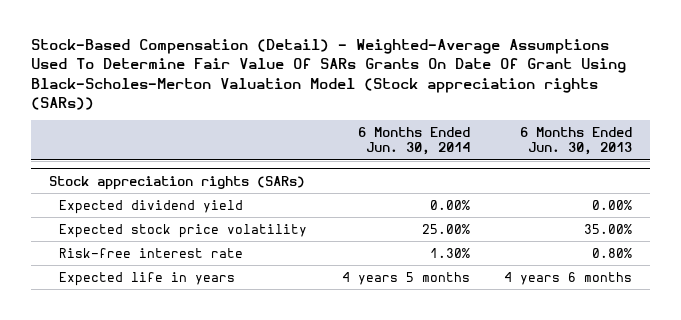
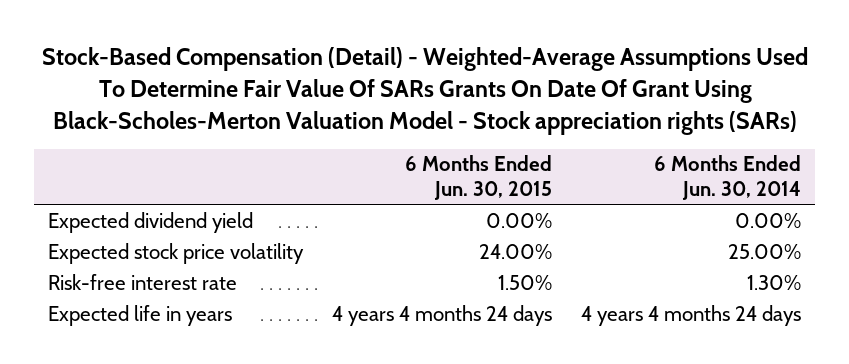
- Stock-Based Compensation (Detail) - Weighted-Average Assumptions Used To Determine Fair Value Of SARs Grants On Date Of Grant Using Black-Scholes-Merton Valuation Model (Stock appreciation rights (SARs))
+ Stock-Based Compensation (Detail) - Weighted-Average Assumptions Used To Determine Fair Value Of SARs Grants On Date Of Grant Using Black-Scholes-Merton Valuation Model - Stock appreciation rights (SARs)
- | 6 Months Ended Jun. 30, 2014 | 6 Months Ended Jun. 30, 2013
+ | 6 Months Ended Jun. 30, 2015 | 6 Months Ended Jun. 30, 2014
- Stock appreciation rights (SARs)
- Expected life in years | 4 years 5 months | 4 years 6 months
+ Expected life in years | 4 years 4 months 24 days | 4 years 4 months 24 days

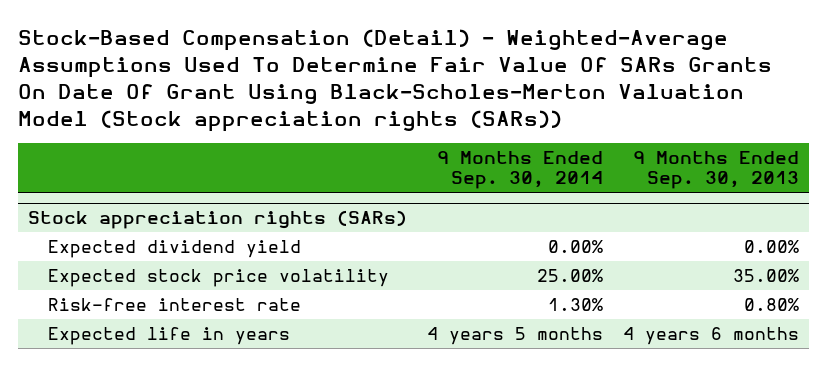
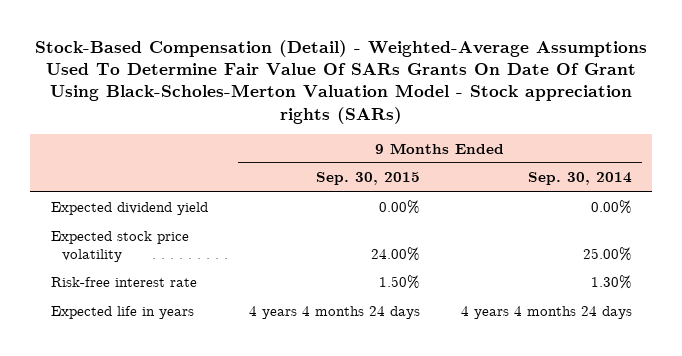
- Stock-Based Compensation (Detail) - Weighted-Average Assumptions Used To Determine Fair Value Of SARs Grants On Date Of Grant Using Black-Scholes-Merton Valuation Model (Stock appreciation rights (SARs))
+ Stock-Based Compensation (Detail) - Weighted-Average Assumptions Used To Determine Fair Value Of SARs Grants On Date Of Grant Using Black-Scholes-Merton Valuation Model - Stock appreciation rights (SARs)
- | 9 Months Ended Sep. 30, 2014 | 9 Months Ended Sep. 30, 2013
+ | 9 Months Ended Sep. 30, 2015 | 9 Months Ended Sep. 30, 2014
- Stock appreciation rights (SARs)
- Expected life in years | 4 years 5 months | 4 years 6 months
+ Expected life in years | 4 years 4 months 24 days | 4 years 4 months 24 days

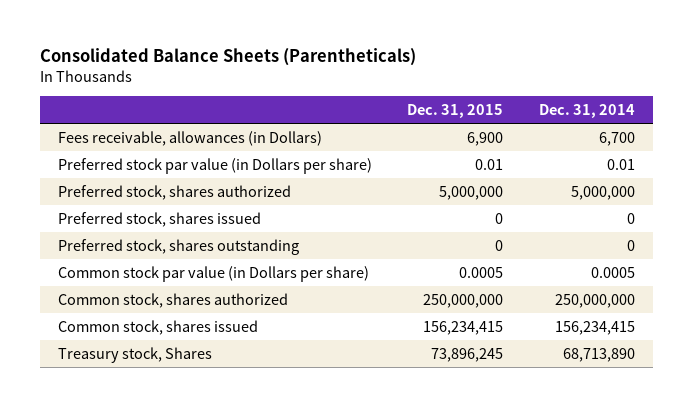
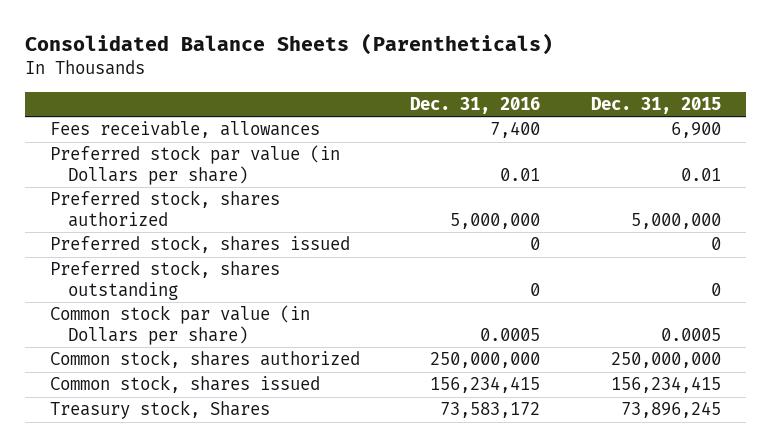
- | Dec. 31, 2015 | Dec. 31, 2014
+ | Dec. 31, 2016 | Dec. 31, 2015
- Fees receivable, allowances (in Dollars) | 6,900 | 6,700
+ Fees receivable, allowances | 7,400 | 6,900

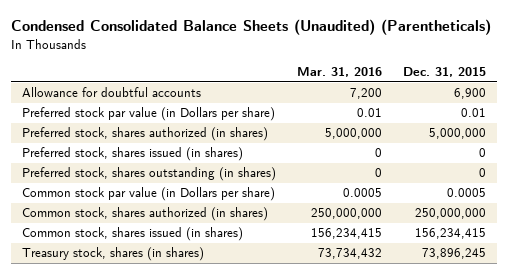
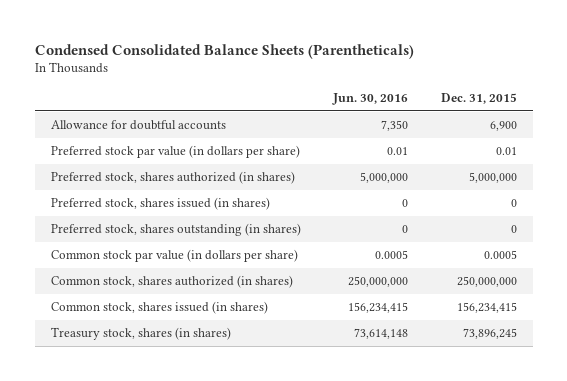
- Condensed Consolidated Balance Sheets (Unaudited) (Parentheticals)
+ Condensed Consolidated Balance Sheets (Parentheticals)
- | Mar. 31, 2016 | Dec. 31, 2015
+ | Jun. 30, 2016 | Dec. 31, 2015
- Preferred stock par value (in Dollars per share) | 0.01 | 0.01
+ Preferred stock par value (in dollars per share) | 0.01 | 0.01
- Common stock par value (in Dollars per share) | 0.0005 | 0.0005
+ Common stock par value (in dollars per share) | 0.0005 | 0.0005

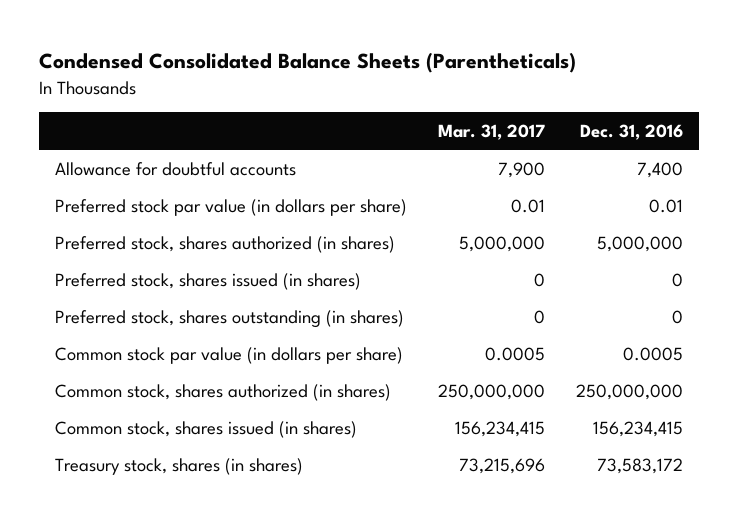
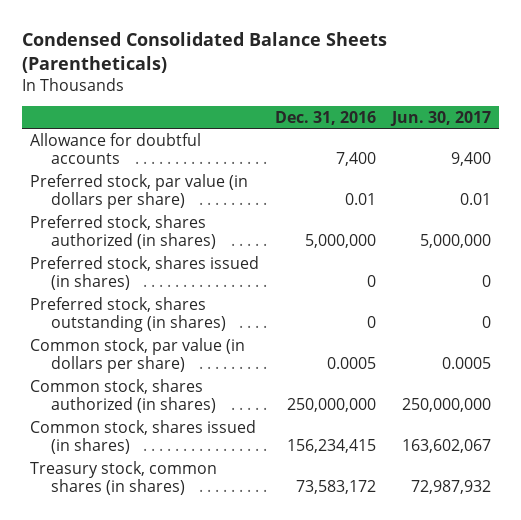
- | Mar. 31, 2017 | Dec. 31, 2016
+ | Dec. 31, 2016 | Jun. 30, 2017
- Preferred stock par value (in dollars per share) | 0.01 | 0.01
+ Preferred stock, par value (in dollars per share) | 0.01 | 0.01
- Common stock par value (in dollars per share) | 0.0005 | 0.0005
+ Common stock, par value (in dollars per share) | 0.0005 | 0.0005
- Treasury stock, shares (in shares) | 73,215,696 | 73,583,172
+ Treasury stock, common shares (in shares) | 73,583,172 | 72,987,932

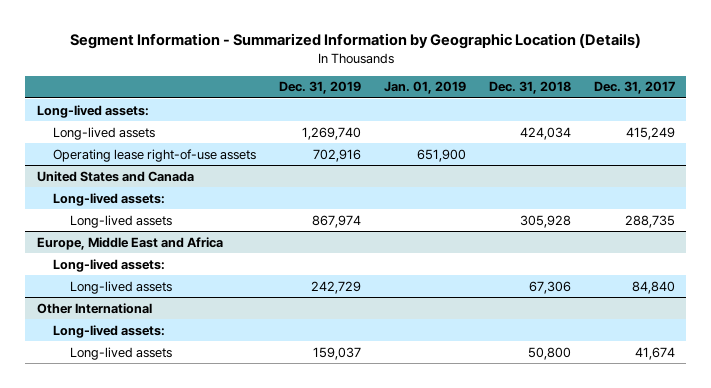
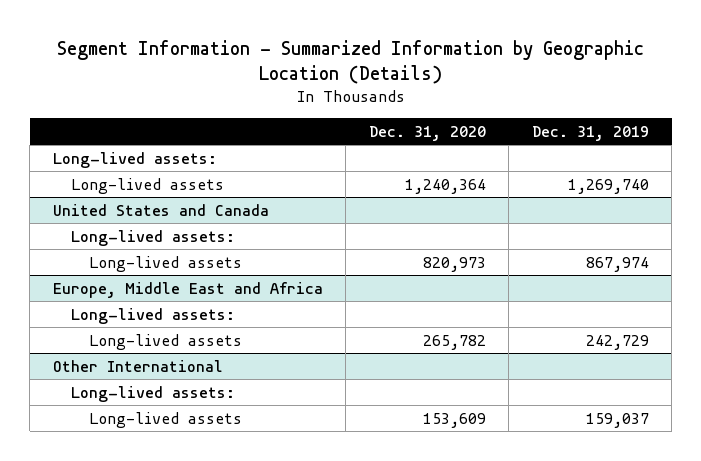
- | Dec. 31, 2019 | Jan. 01, 2019 | Dec. 31, 2018 | Dec. 31, 2017
+ | Dec. 31, 2020 | Dec. 31, 2019
- Operating lease right-of-use assets | 702,916 | 651,900 | |

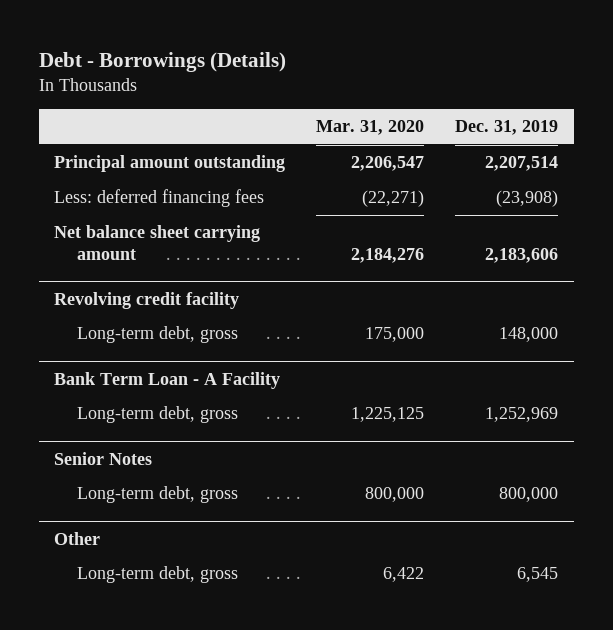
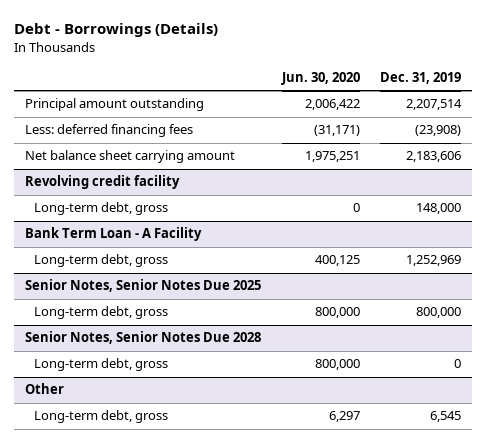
- | Mar. 31, 2020 | Dec. 31, 2019
+ | Jun. 30, 2020 | Dec. 31, 2019
- Senior Notes
+ Senior Notes, Senior Notes Due 2025
+ Senior Notes, Senior Notes Due 2028
+ Long-term debt, gross | 800,000 | 0

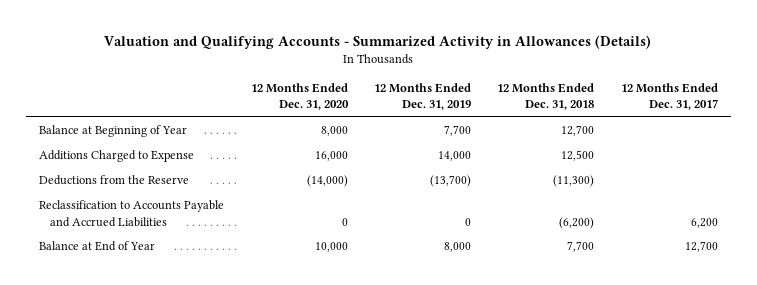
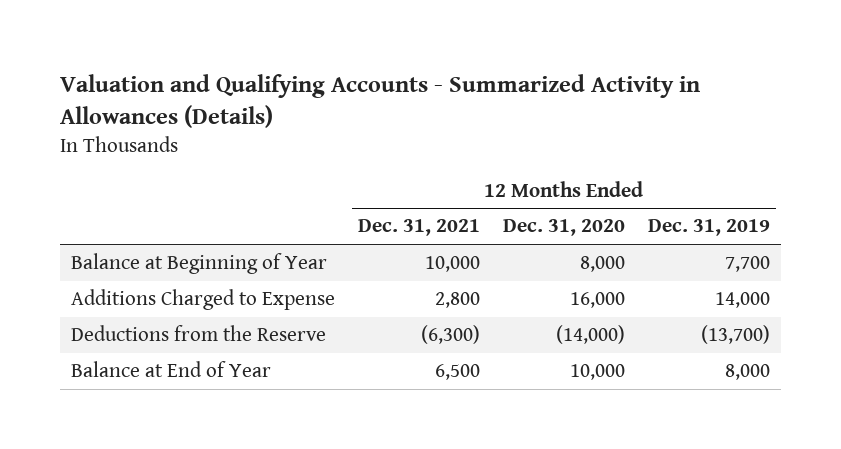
- | 12 Months Ended Dec. 31, 2020 | 12 Months Ended Dec. 31, 2019 | 12 Months Ended Dec. 31, 2018 | 12 Months Ended Dec. 31, 2017
+ | 12 Months Ended Dec. 31, 2021 | 12 Months Ended Dec. 31, 2020 | 12 Months Ended Dec. 31, 2019
- Reclassification to Accounts Payable and Accrued Liabilities | 0 | 0 | (6,200) | 6,200

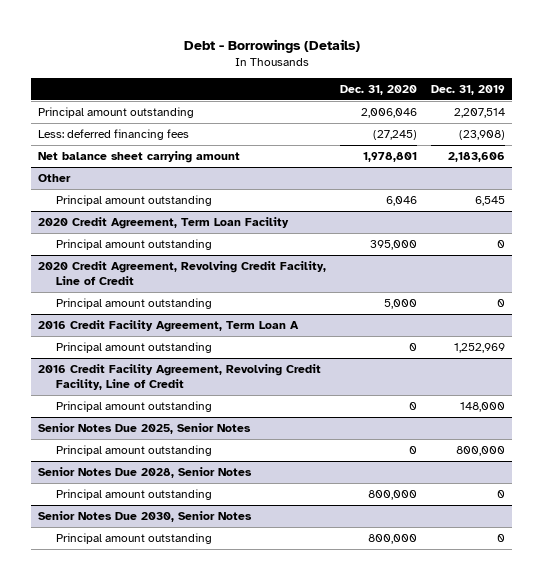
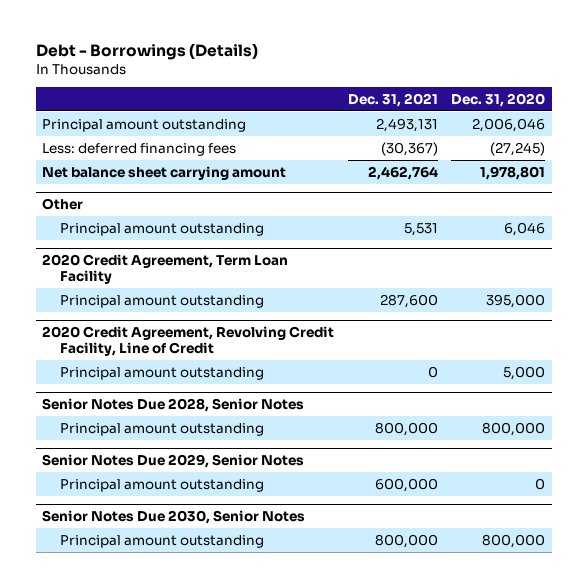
- | Dec. 31, 2020 | Dec. 31, 2019
+ | Dec. 31, 2021 | Dec. 31, 2020
- 2016 Credit Facility Agreement, Term Loan A
- Principal amount outstanding | 0 | 1,252,969
- 2016 Credit Facility Agreement, Revolving Credit Facility, Line of Credit
- Principal amount outstanding | 0 | 148,000
- Senior Notes Due 2025, Senior Notes
- Principal amount outstanding | 0 | 800,000
+ Senior Notes Due 2029, Senior Notes
+ Principal amount outstanding | 600,000 | 0

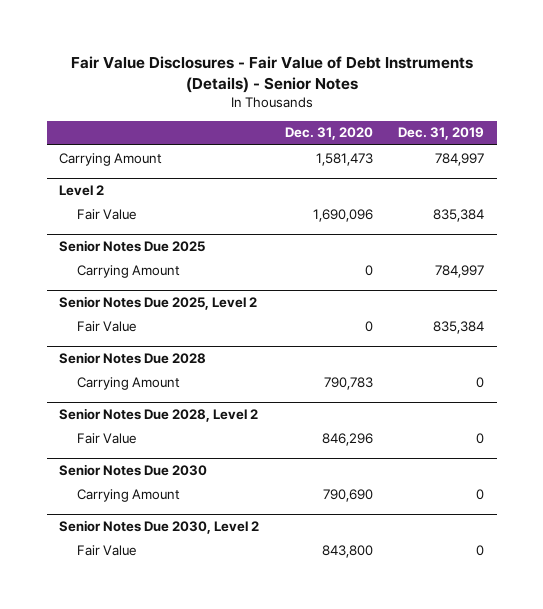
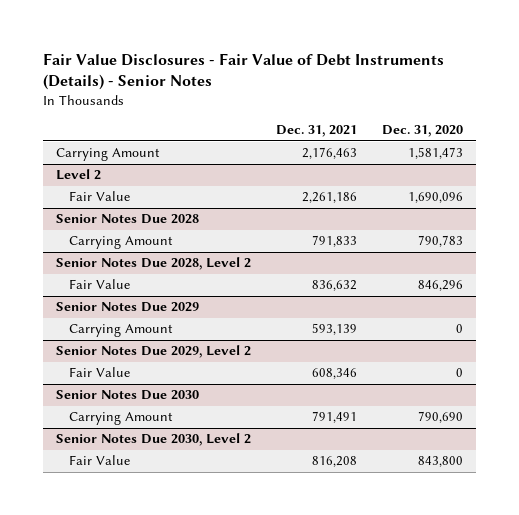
- | Dec. 31, 2020 | Dec. 31, 2019
+ | Dec. 31, 2021 | Dec. 31, 2020
- Senior Notes Due 2025
- Carrying Amount | 0 | 784,997
- Senior Notes Due 2025, Level 2
- Fair Value | 0 | 835,384
+ Senior Notes Due 2029
+ Carrying Amount | 593,139 | 0
+ Senior Notes Due 2029, Level 2
+ Fair Value | 608,346 | 0

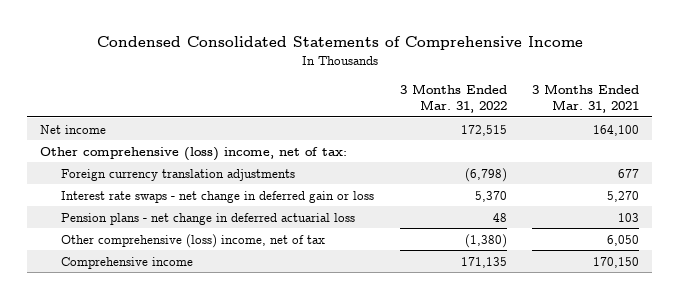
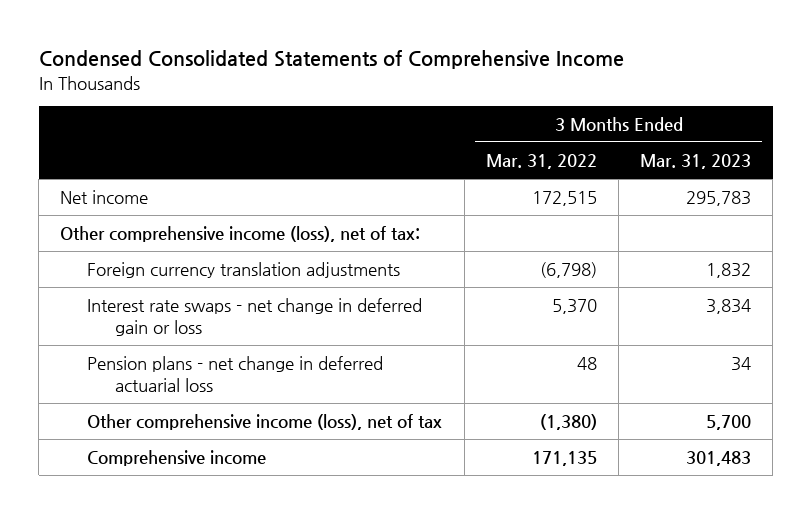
- | 3 Months Ended Mar. 31, 2022 | 3 Months Ended Mar. 31, 2021
+ | 3 Months Ended Mar. 31, 2022 | 3 Months Ended Mar. 31, 2023
- Other comprehensive (loss) income, net of tax:
+ Other comprehensive income (loss), net of tax:
- Other comprehensive (loss) income, net of tax | (1,380) | 6,050
+ Other comprehensive income (loss), net of tax | (1,380) | 5,700

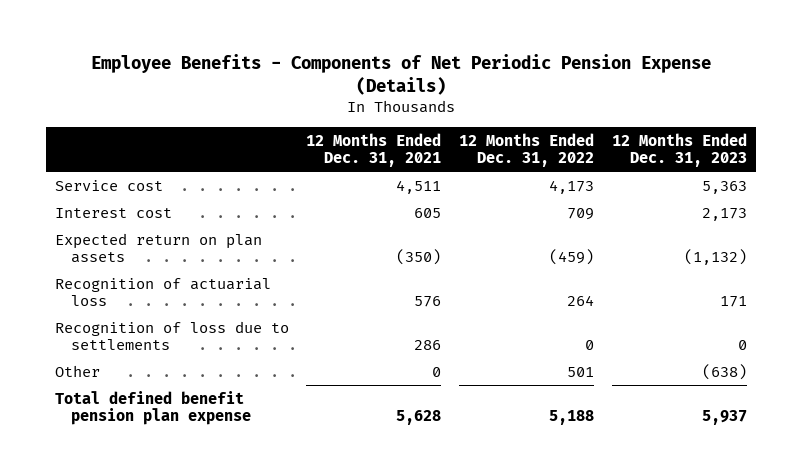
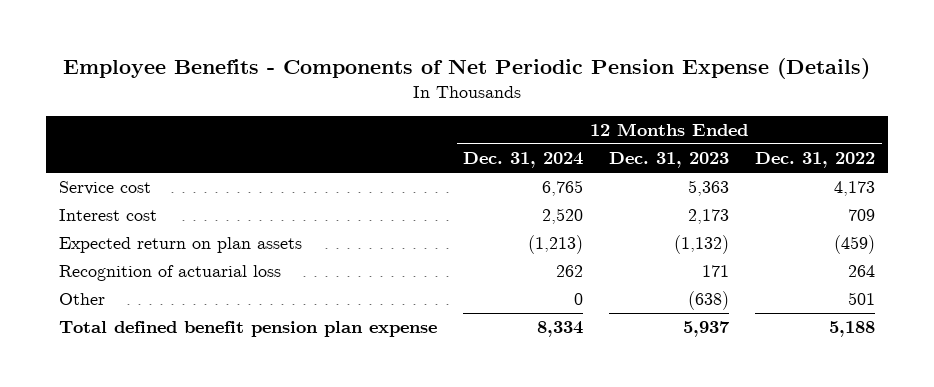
- | 12 Months Ended Dec. 31, 2021 | 12 Months Ended Dec. 31, 2022 | 12 Months Ended Dec. 31, 2023
+ | 12 Months Ended Dec. 31, 2024 | 12 Months Ended Dec. 31, 2023 | 12 Months Ended Dec. 31, 2022
- Recognition of loss due to settlements | 286 | 0 | 0

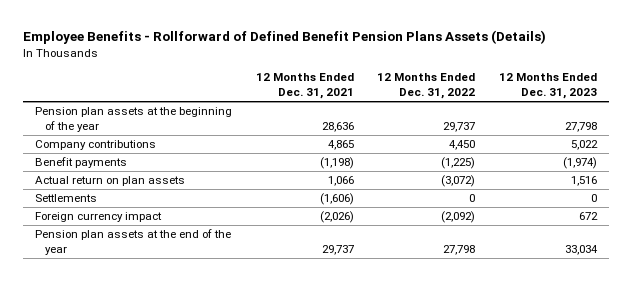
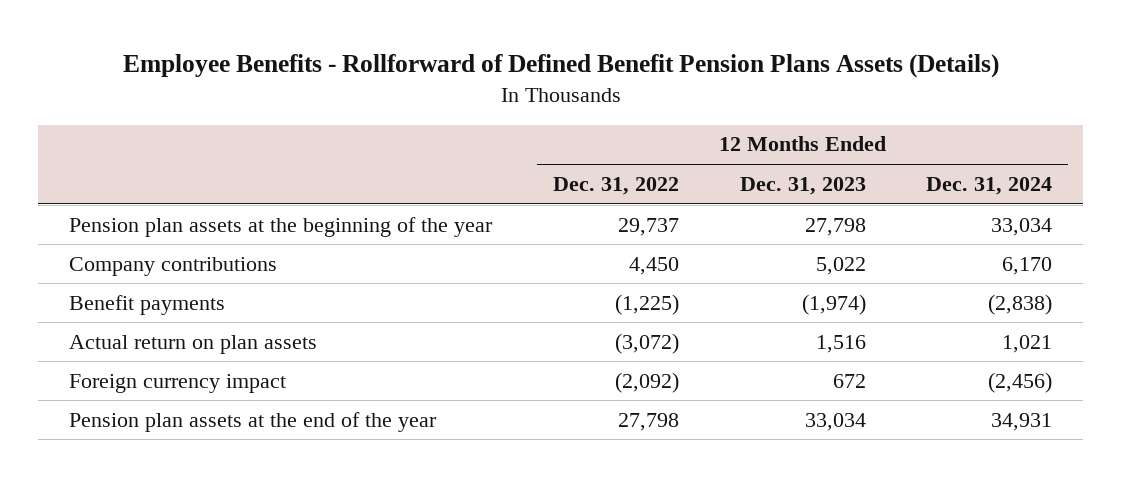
- | 12 Months Ended Dec. 31, 2021 | 12 Months Ended Dec. 31, 2022 | 12 Months Ended Dec. 31, 2023
+ | 12 Months Ended Dec. 31, 2022 | 12 Months Ended Dec. 31, 2023 | 12 Months Ended Dec. 31, 2024
- Settlements | (1,606) | 0 | 0

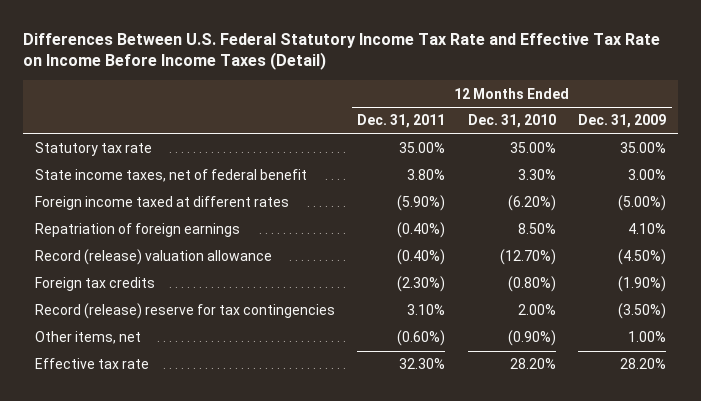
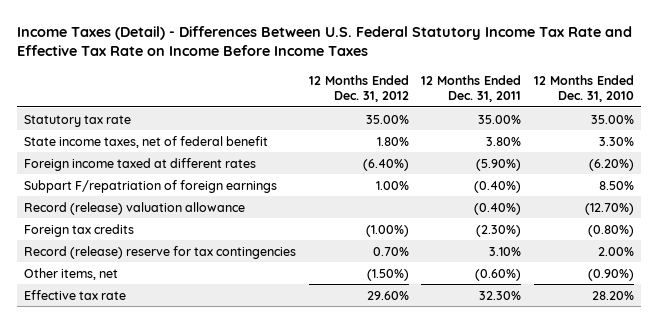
- Differences Between U.S. Federal Statutory Income Tax Rate and Effective Tax Rate on Income Before Income Taxes (Detail)
+ Income Taxes (Detail) - Differences Between U.S. Federal Statutory Income Tax Rate and Effective Tax Rate on Income Before Income Taxes
- | 12 Months Ended Dec. 31, 2011 | 12 Months Ended Dec. 31, 2010 | 12 Months Ended Dec. 31, 2009
+ | 12 Months Ended Dec. 31, 2012 | 12 Months Ended Dec. 31, 2011 | 12 Months Ended Dec. 31, 2010
- Repatriation of foreign earnings | (0.40%) | 8.50% | 4.10%
+ Subpart F/repatriation of foreign earnings | 1.00% | (0.40%) | 8.50%

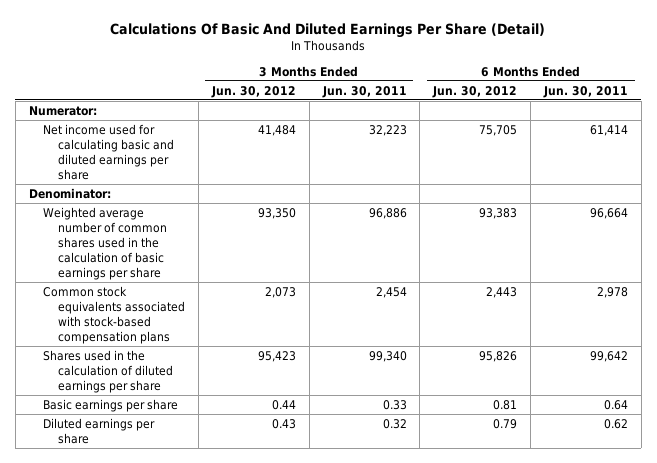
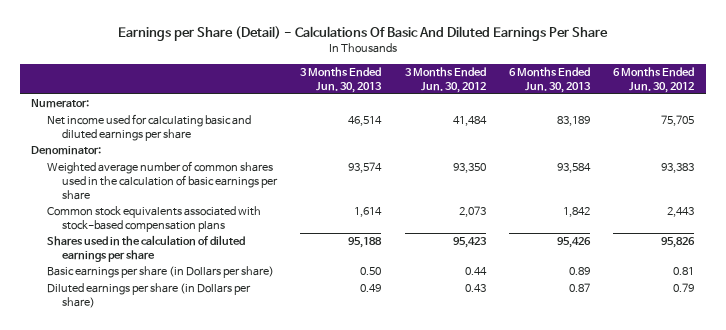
- Calculations Of Basic And Diluted Earnings Per Share (Detail)
+ Earnings per Share (Detail) - Calculations Of Basic And Diluted Earnings Per Share
- | 3 Months Ended Jun. 30, 2012 | 3 Months Ended Jun. 30, 2011 | 6 Months Ended Jun. 30, 2012 | 6 Months Ended Jun. 30, 2011
+ | 3 Months Ended Jun. 30, 2013 | 3 Months Ended Jun. 30, 2012 | 6 Months Ended Jun. 30, 2013 | 6 Months Ended Jun. 30, 2012
- Basic earnings per share | 0.44 | 0.33 | 0.81 | 0.64
- Diluted earnings per share | 0.43 | 0.32 | 0.79 | 0.62
+ Basic earnings per share (in Dollars per share) | 0.50 | 0.44 | 0.89 | 0.81
+ Diluted earnings per share (in Dollars per share) | 0.49 | 0.43 | 0.87 | 0.79

